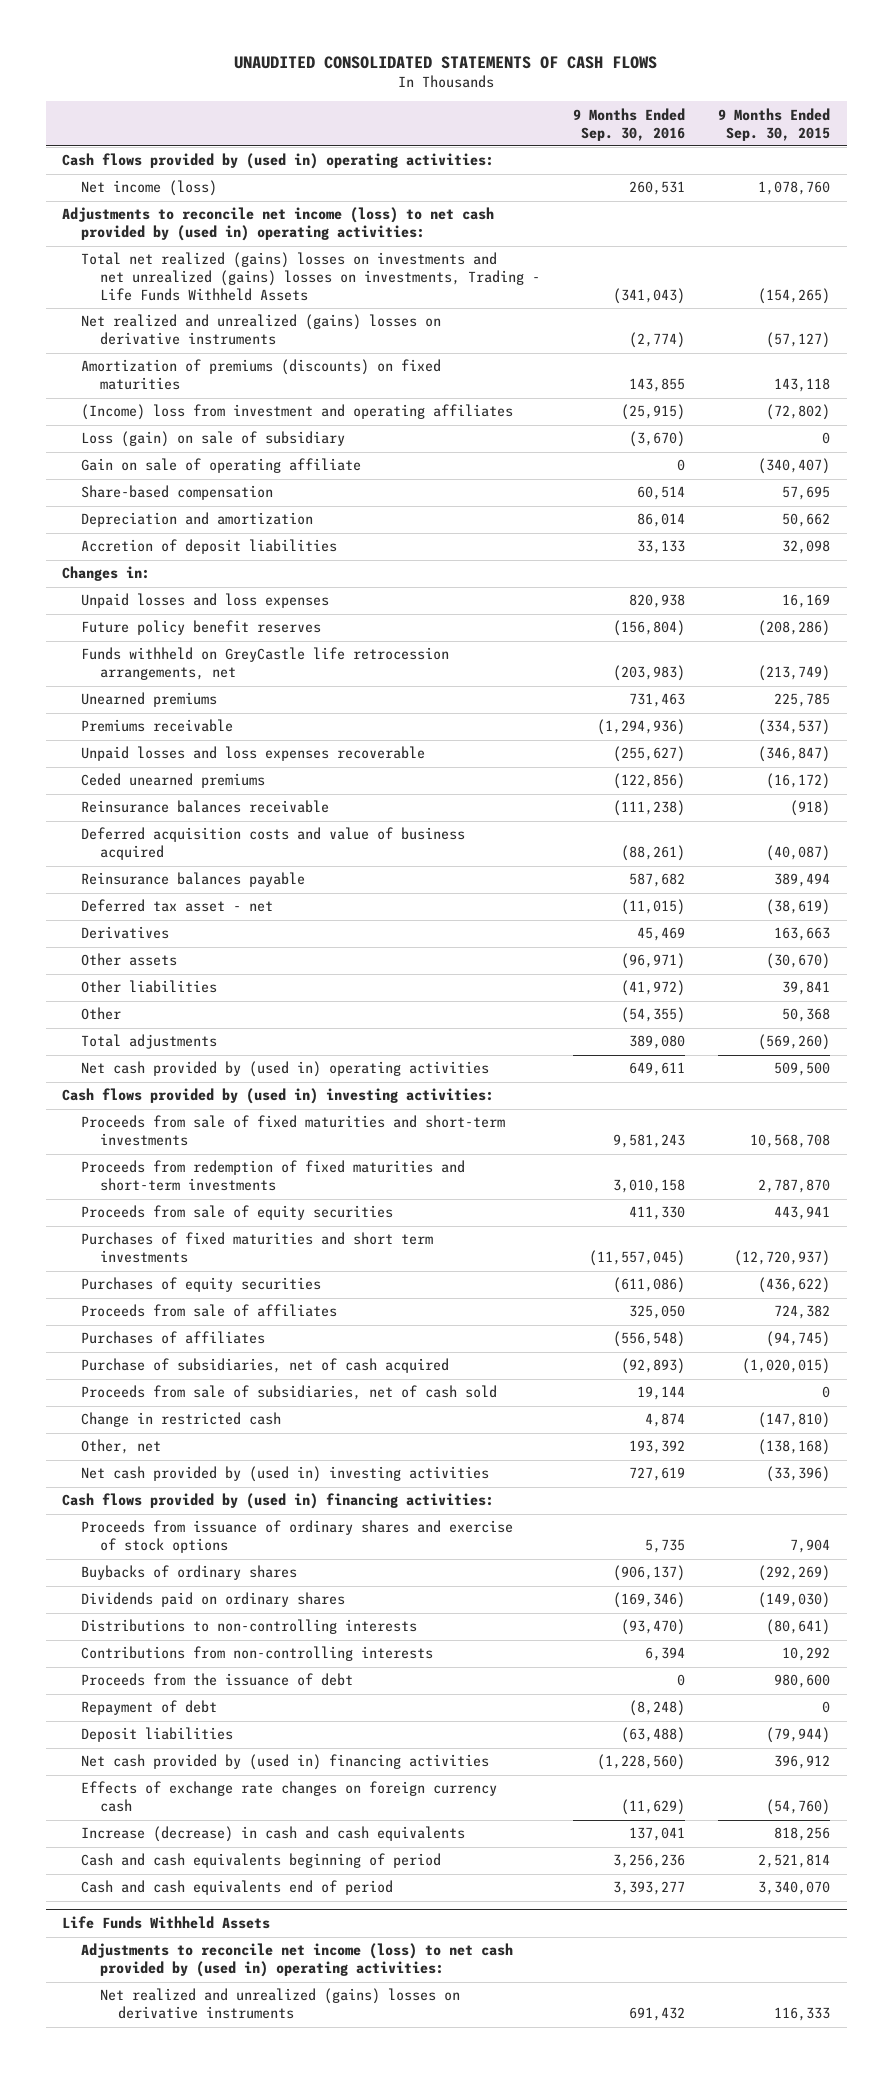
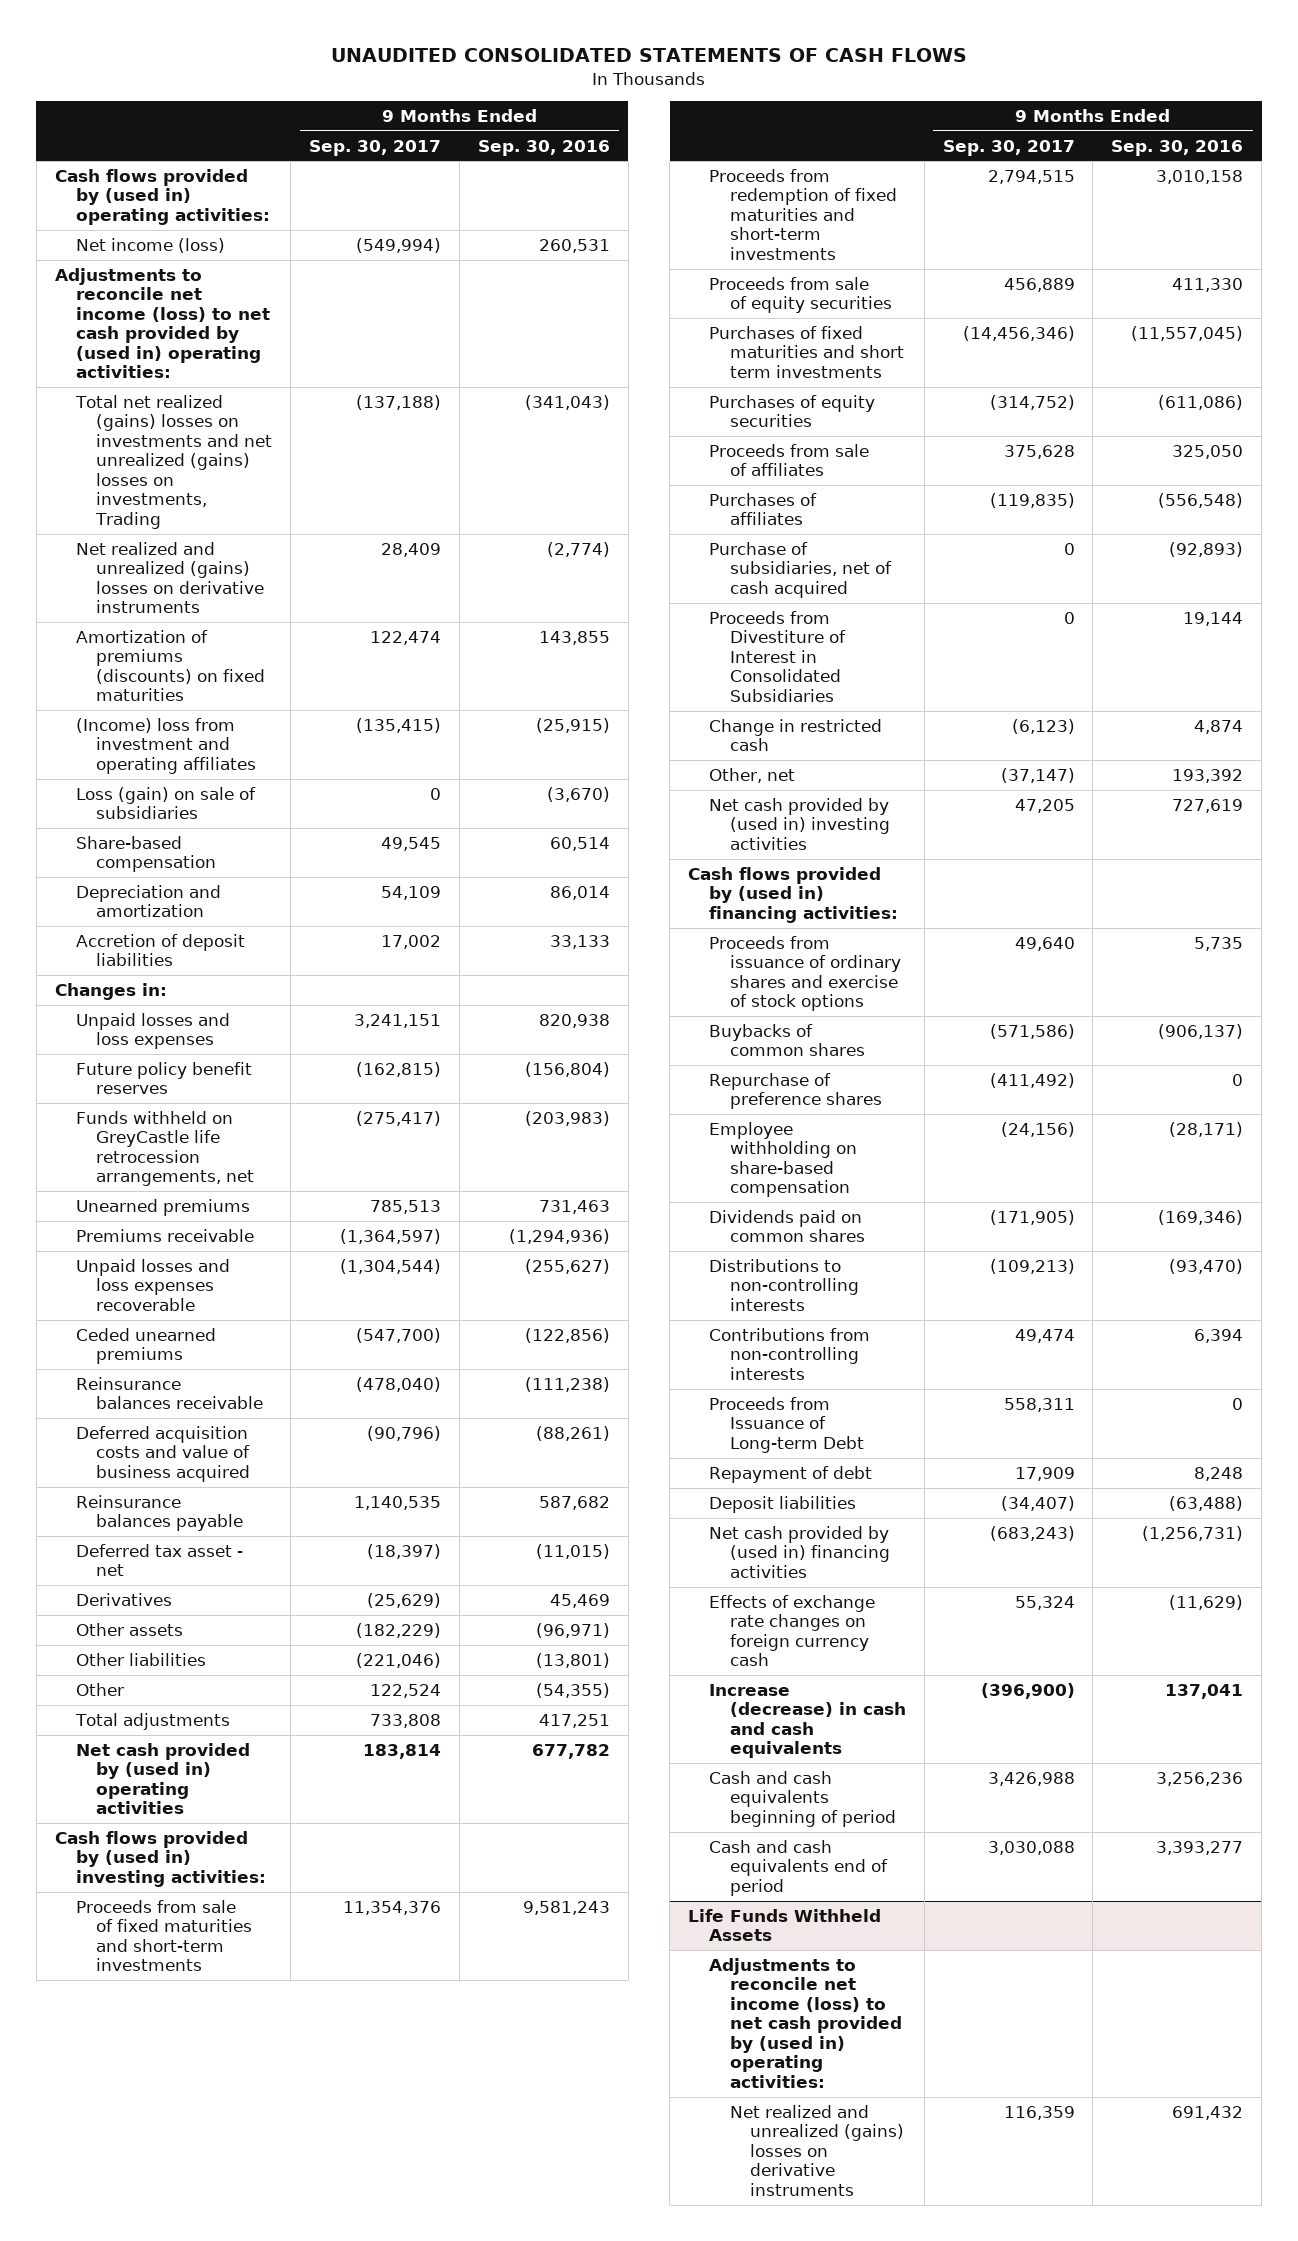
- | 9 Months Ended Sep. 30, 2016 | 9 Months Ended Sep. 30, 2015
+ | 9 Months Ended Sep. 30, 2017 | 9 Months Ended Sep. 30, 2016
- Total net realized (gains) losses on investments and net unrealized (gains) losses on investments, Trading - Life Funds Withheld Assets | (341,043) | (154,265)
+ Total net realized (gains) losses on investments and net unrealized (gains) losses on investments, Trading | (137,188) | (341,043)
- Loss (gain) on sale of subsidiary | (3,670) | 0
- Gain on sale of operating affiliate | 0 | (340,407)
+ Loss (gain) on sale of subsidiaries | 0 | (3,670)
- Other liabilities | (41,972) | 39,841
+ Other liabilities | (221,046) | (13,801)
- Total adjustments | 389,080 | (569,260)
- Net cash provided by (used in) operating activities | 649,611 | 509,500
+ Total adjustments | 733,808 | 417,251
+ Net cash provided by (used in) operating activities | 183,814 | 677,782
- Proceeds from sale of subsidiaries, net of cash sold | 19,144 | 0
+ Proceeds from Divestiture of Interest in Consolidated Subsidiaries | 0 | 19,144
- Buybacks of ordinary shares | (906,137) | (292,269)
- Dividends paid on ordinary shares | (169,346) | (149,030)
+ Buybacks of common shares | (571,586) | (906,137)
+ Repurchase of preference shares | (411,492) | 0
+ Employee withholding on share-based compensation | (24,156) | (28,171)
+ Dividends paid on common shares | (171,905) | (169,346)
- Proceeds from the issuance of debt | 0 | 980,600
- Repayment of debt | (8,248) | 0
+ Proceeds from Issuance of Long-term Debt | 558,311 | 0
+ Repayment of debt | 17,909 | 8,248
- Net cash provided by (used in) financing activities | (1,228,560) | 396,912
+ Net cash provided by (used in) financing activities | (683,243) | (1,256,731)

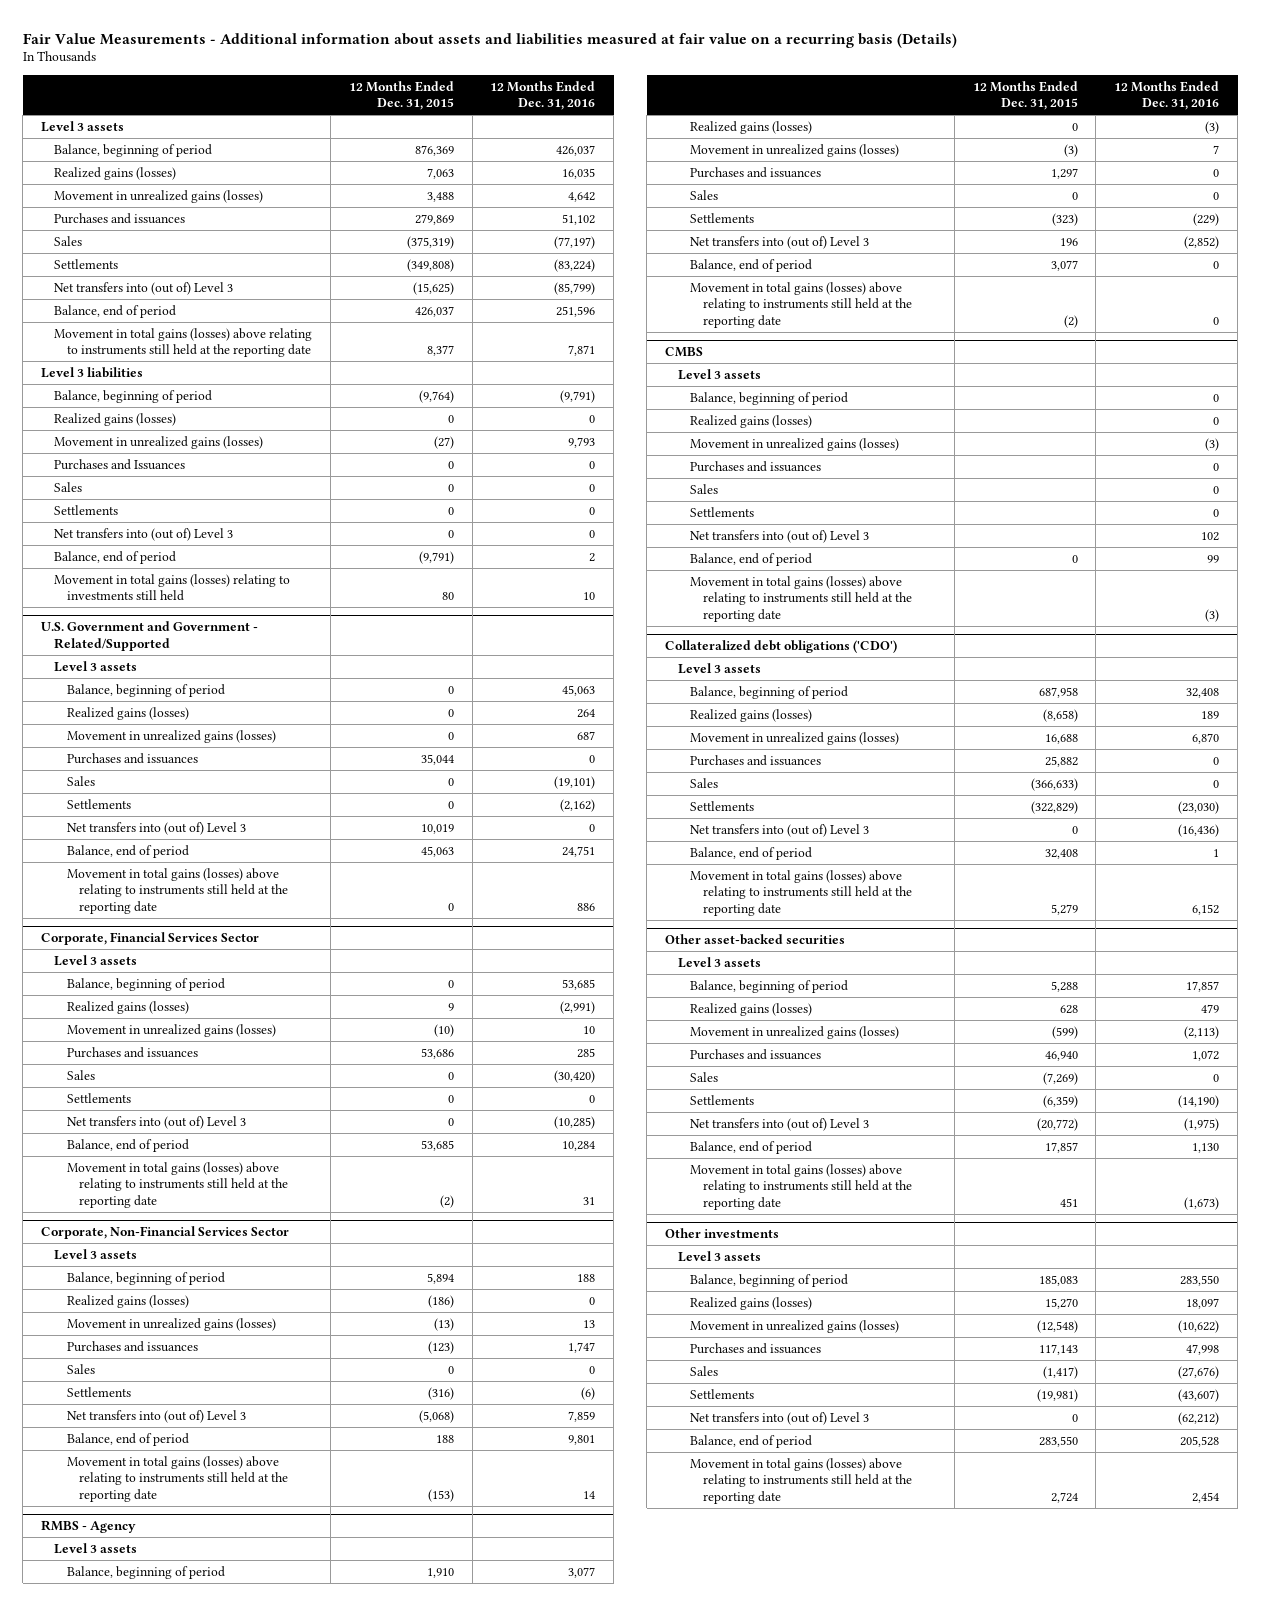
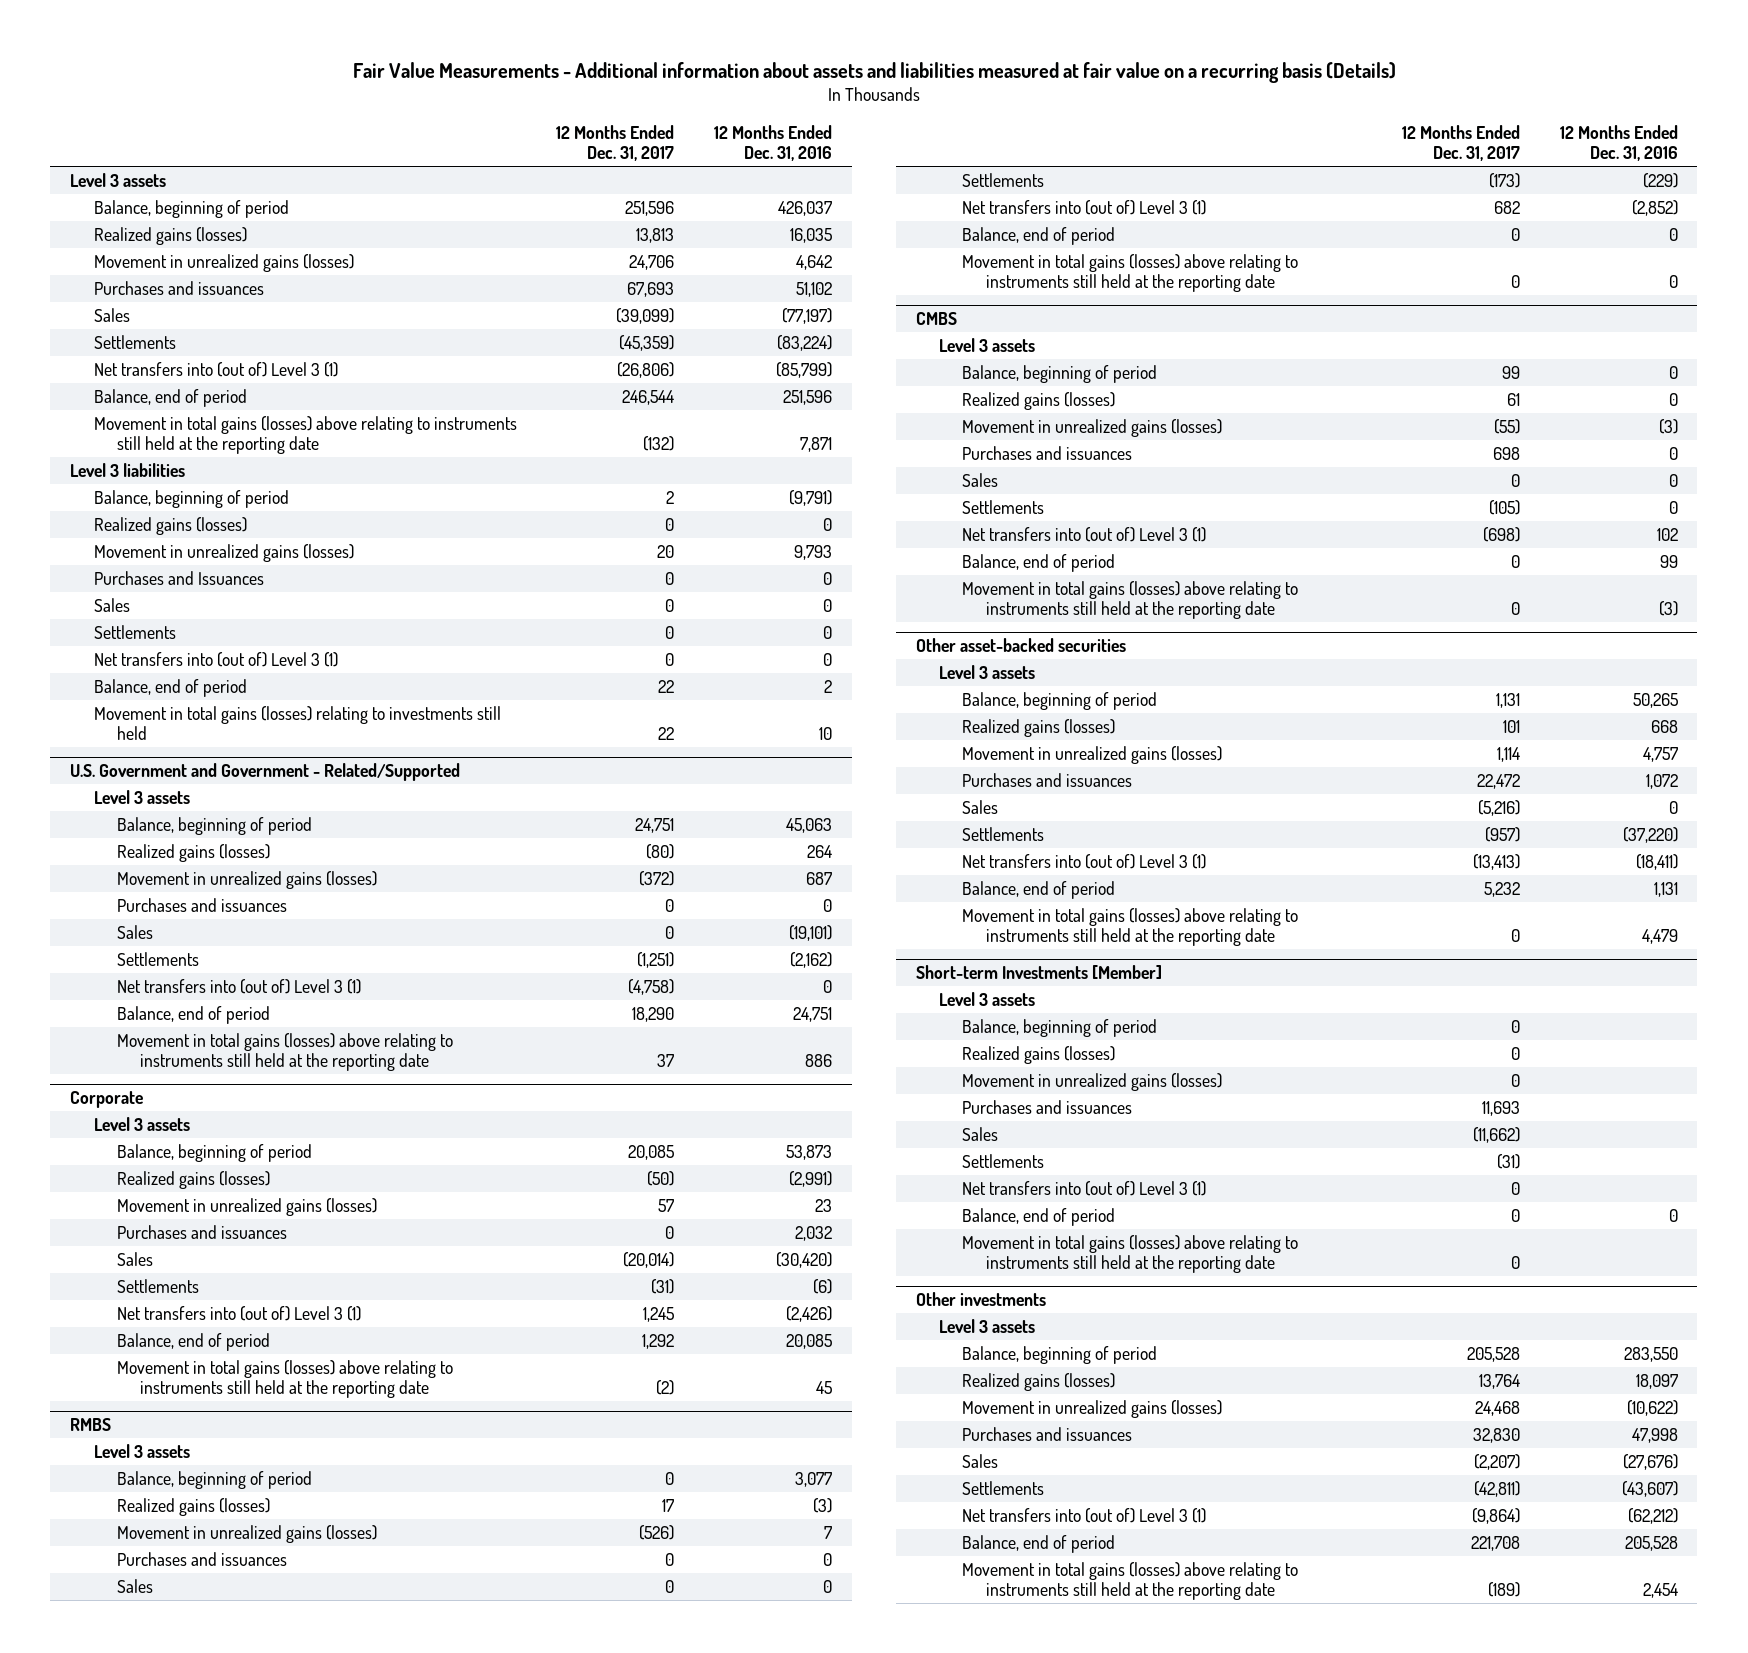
- | 12 Months Ended Dec. 31, 2015 | 12 Months Ended Dec. 31, 2016
+ | 12 Months Ended Dec. 31, 2017 | 12 Months Ended Dec. 31, 2016
- Net transfers into (out of) Level 3 | (15,625) | (85,799)
+ Net transfers into (out of) Level 3 (1) | (26,806) | (85,799)
- Net transfers into (out of) Level 3 | 0 | 0
+ Net transfers into (out of) Level 3 (1) | 0 | 0
@ U.S. Government and Government - Related/Supported
- Net transfers into (out of) Level 3 | 10,019 | 0
+ Net transfers into (out of) Level 3 (1) | (4,758) | 0
- Corporate, Financial Services Sector
+ Corporate
- Balance, beginning of period | 0 | 53,685
+ Balance, beginning of period | 20,085 | 53,873
- Movement in unrealized gains (losses) | (10) | 10
- Purchases and issuances | 53,686 | 285
+ Movement in unrealized gains (losses) | 57 | 23
+ Purchases and issuances | 0 | 2,032
- Settlements | 0 | 0
- Net transfers into (out of) Level 3 | 0 | (10,285)
- Balance, end of period | 53,685 | 10,284
- Movement in total gains (losses) above relating to instruments still held at the reporting date | (2) | 31
- Corporate, Non-Financial Services Sector
- Level 3 assets
- Balance, beginning of period | 5,894 | 188
- Realized gains (losses) | (186) | 0
- Movement in unrealized gains (losses) | (13) | 13
- Purchases and issuances | (123) | 1,747
- Sales | 0 | 0
- Net transfers into (out of) Level 3 | (5,068) | 7,859
- Balance, end of period | 188 | 9,801
- Movement in total gains (losses) above relating to instruments still held at the reporting date | (153) | 14
- RMBS - Agency
+ Net transfers into (out of) Level 3 (1) | 1,245 | (2,426)
+ Balance, end of period | 1,292 | 20,085
+ Movement in total gains (losses) above relating to instruments still held at the reporting date | (2) | 45
+ RMBS
- Net transfers into (out of) Level 3 | 196 | (2,852)
+ Net transfers into (out of) Level 3 (1) | 682 | (2,852)
@ CMBS
- Net transfers into (out of) Level 3 | | 102
+ Net transfers into (out of) Level 3 (1) | (698) | 102
- Collateralized debt obligations ('CDO')
- Level 3 assets
- Balance, beginning of period | 687,958 | 32,408
- Realized gains (losses) | (8,658) | 189
- Movement in unrealized gains (losses) | 16,688 | 6,870
- Purchases and issuances | 25,882 | 0
- Sales | (366,633) | 0
- Settlements | (322,829) | (23,030)
- Net transfers into (out of) Level 3 | 0 | (16,436)
- Balance, end of period | 32,408 | 1
- Movement in total gains (losses) above relating to instruments still held at the reporting date | 5,279 | 6,152
@ Other asset-backed securities
- Balance, beginning of period | 5,288 | 17,857
- Realized gains (losses) | 628 | 479
- Movement in unrealized gains (losses) | (599) | (2,113)
+ Balance, beginning of period | 1,131 | 50,265
+ Realized gains (losses) | 101 | 668
+ Movement in unrealized gains (losses) | 1,114 | 4,757
- Settlements | (6,359) | (14,190)
- Net transfers into (out of) Level 3 | (20,772) | (1,975)
- Balance, end of period | 17,857 | 1,130
- Movement in total gains (losses) above relating to instruments still held at the reporting date | 451 | (1,673)
+ Settlements | (957) | (37,220)
+ Net transfers into (out of) Level 3 (1) | (13,413) | (18,411)
+ Balance, end of period | 5,232 | 1,131
+ Movement in total gains (losses) above relating to instruments still held at the reporting date | 0 | 4,479
+ Short-term Investments [Member]
+ Level 3 assets
+ Balance, beginning of period | 0 |
+ Realized gains (losses) | 0 |
+ Movement in unrealized gains (losses) | 0 |
+ Purchases and issuances | 11,693 |
+ Sales | (11,662) |
+ Settlements | (31) |
+ Net transfers into (out of) Level 3 (1) | 0 |
+ Balance, end of period | 0 | 0
+ Movement in total gains (losses) above relating to instruments still held at the reporting date | 0 |
@ Other investments
- Net transfers into (out of) Level 3 | 0 | (62,212)
+ Net transfers into (out of) Level 3 (1) | (9,864) | (62,212)

